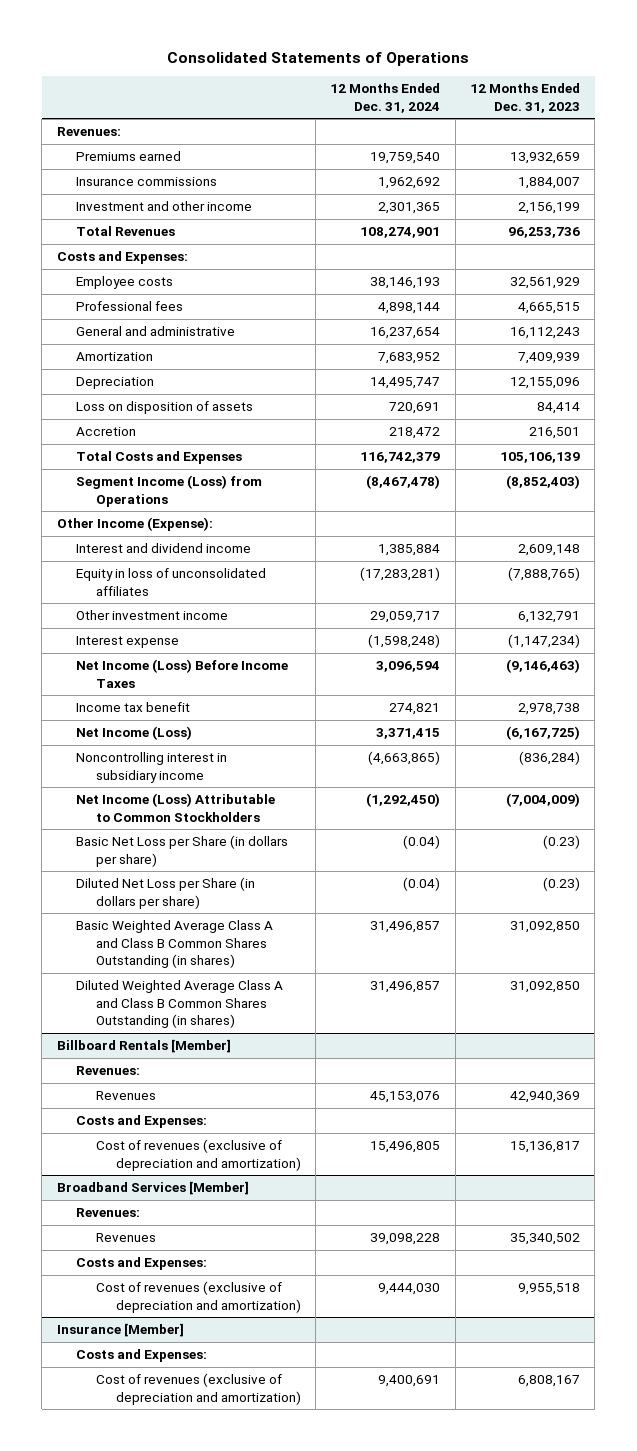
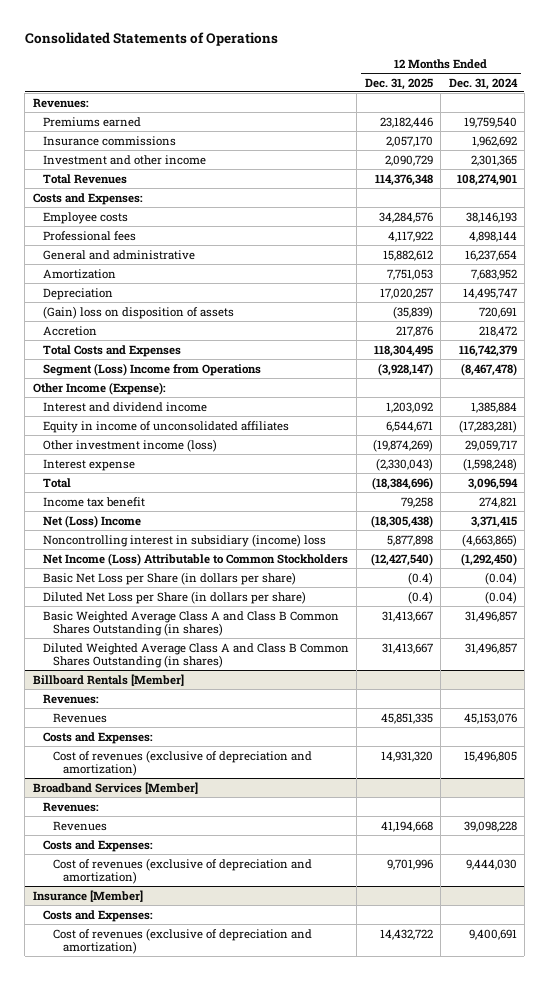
- | 12 Months Ended Dec. 31, 2024 | 12 Months Ended Dec. 31, 2023
+ | 12 Months Ended Dec. 31, 2025 | 12 Months Ended Dec. 31, 2024
- Loss on disposition of assets | 720,691 | 84,414
+ (Gain) loss on disposition of assets | (35,839) | 720,691
- Segment Income (Loss) from Operations | (8,467,478) | (8,852,403)
+ Segment (Loss) Income from Operations | (3,928,147) | (8,467,478)
- Equity in loss of unconsolidated affiliates | (17,283,281) | (7,888,765)
- Other investment income | 29,059,717 | 6,132,791
+ Equity in income of unconsolidated affiliates | 6,544,671 | (17,283,281)
+ Other investment income (loss) | (19,874,269) | 29,059,717
- Net Income (Loss) Before Income Taxes | 3,096,594 | (9,146,463)
+ Total | (18,384,696) | 3,096,594
- Net Income (Loss) | 3,371,415 | (6,167,725)
- Noncontrolling interest in subsidiary income | (4,663,865) | (836,284)
+ Net (Loss) Income | (18,305,438) | 3,371,415
+ Noncontrolling interest in subsidiary (income) loss | 5,877,898 | (4,663,865)

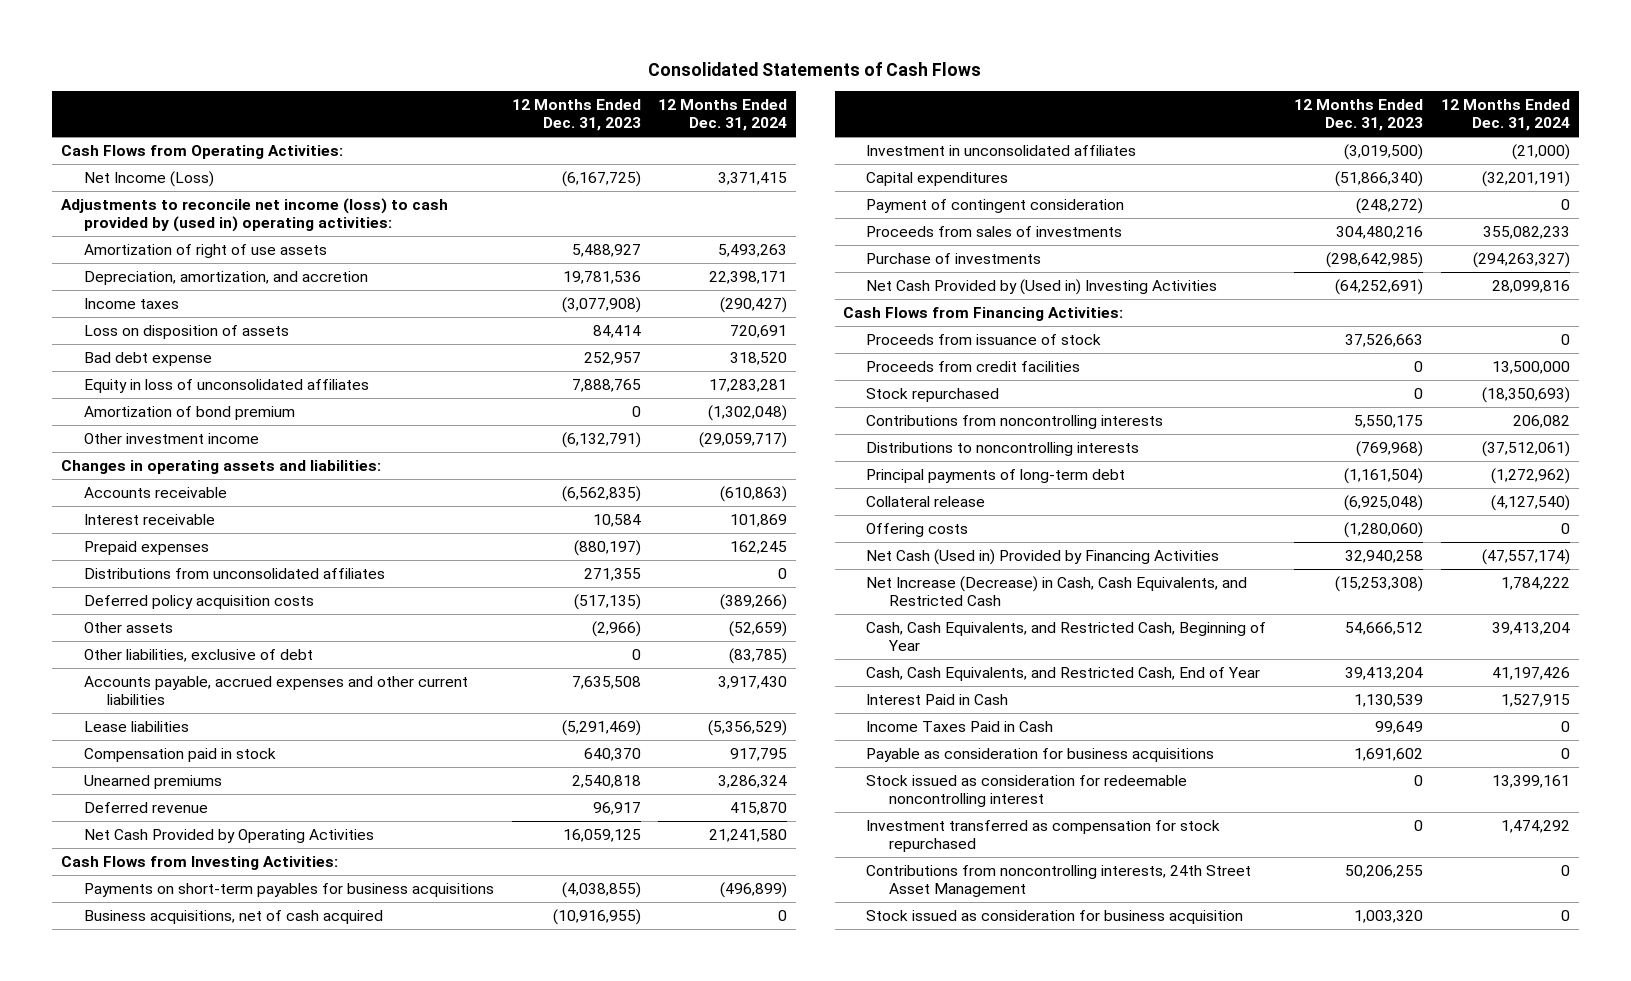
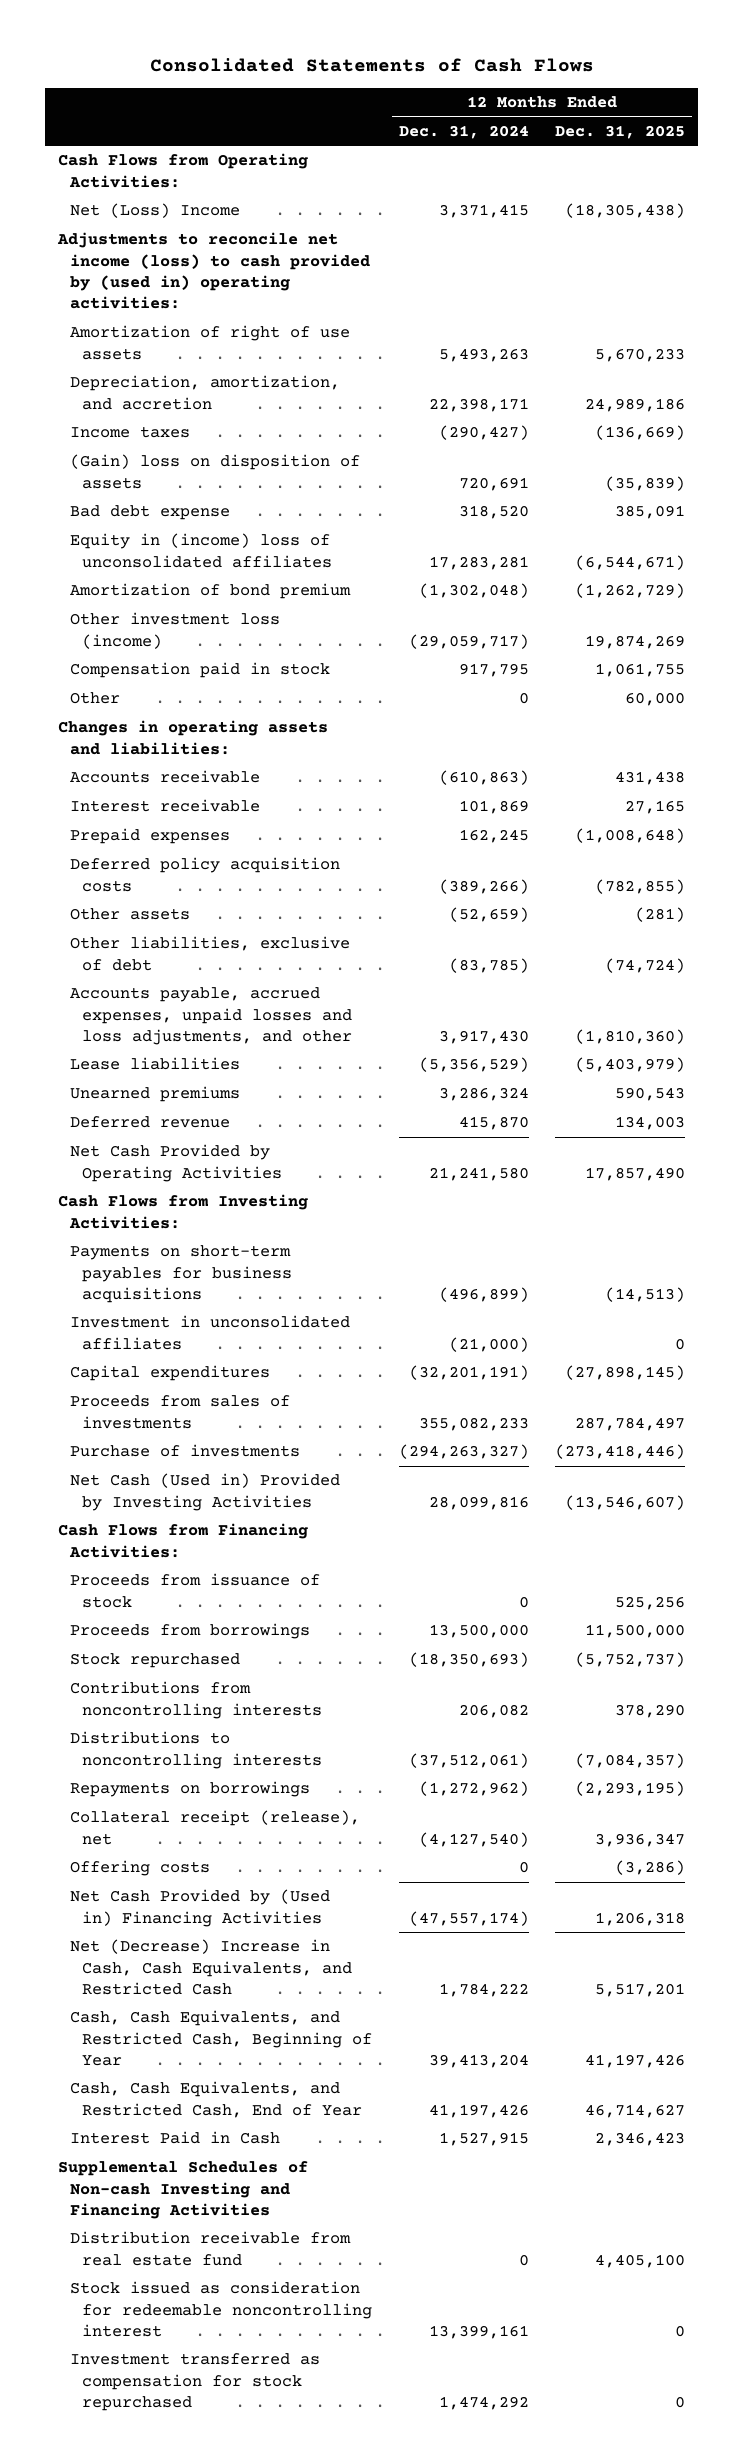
- | 12 Months Ended Dec. 31, 2023 | 12 Months Ended Dec. 31, 2024
+ | 12 Months Ended Dec. 31, 2024 | 12 Months Ended Dec. 31, 2025
- Net Income (Loss) | (6,167,725) | 3,371,415
+ Net (Loss) Income | 3,371,415 | (18,305,438)
- Loss on disposition of assets | 84,414 | 720,691
+ (Gain) loss on disposition of assets | 720,691 | (35,839)
- Equity in loss of unconsolidated affiliates | 7,888,765 | 17,283,281
+ Equity in (income) loss of unconsolidated affiliates | 17,283,281 | (6,544,671)
- Other investment income | (6,132,791) | (29,059,717)
+ Other investment loss (income) | (29,059,717) | 19,874,269
moved up: Compensation paid in stock | 917,795 | 1,061,755
+ Other | 0 | 60,000
- Distributions from unconsolidated affiliates | 271,355 | 0
- Accounts payable, accrued expenses and other current liabilities | 7,635,508 | 3,917,430
+ Accounts payable, accrued expenses, unpaid losses and loss adjustments, and other | 3,917,430 | (1,810,360)
- Business acquisitions, net of cash acquired | (10,916,955) | 0
- Payment of contingent consideration | (248,272) | 0
- Net Cash Provided by (Used in) Investing Activities | (64,252,691) | 28,099,816
+ Net Cash (Used in) Provided by Investing Activities | 28,099,816 | (13,546,607)
- Proceeds from credit facilities | 0 | 13,500,000
+ Proceeds from borrowings | 13,500,000 | 11,500,000
- Principal payments of long-term debt | (1,161,504) | (1,272,962)
- Collateral release | (6,925,048) | (4,127,540)
+ Repayments on borrowings | (1,272,962) | (2,293,195)
+ Collateral receipt (release), net | (4,127,540) | 3,936,347
- Net Cash (Used in) Provided by Financing Activities | 32,940,258 | (47,557,174)
- Net Increase (Decrease) in Cash, Cash Equivalents, and Restricted Cash | (15,253,308) | 1,784,222
+ Net Cash Provided by (Used in) Financing Activities | (47,557,174) | 1,206,318
+ Net (Decrease) Increase in Cash, Cash Equivalents, and Restricted Cash | 1,784,222 | 5,517,201
- Income Taxes Paid in Cash | 99,649 | 0
- Payable as consideration for business acquisitions | 1,691,602 | 0
+ Supplemental Schedules of Non-cash Investing and Financing Activities
+ Distribution receivable from real estate fund | 0 | 4,405,100
- Contributions from noncontrolling interests, 24th Street Asset Management | 50,206,255 | 0
- Stock issued as consideration for business acquisition | 1,003,320 | 0

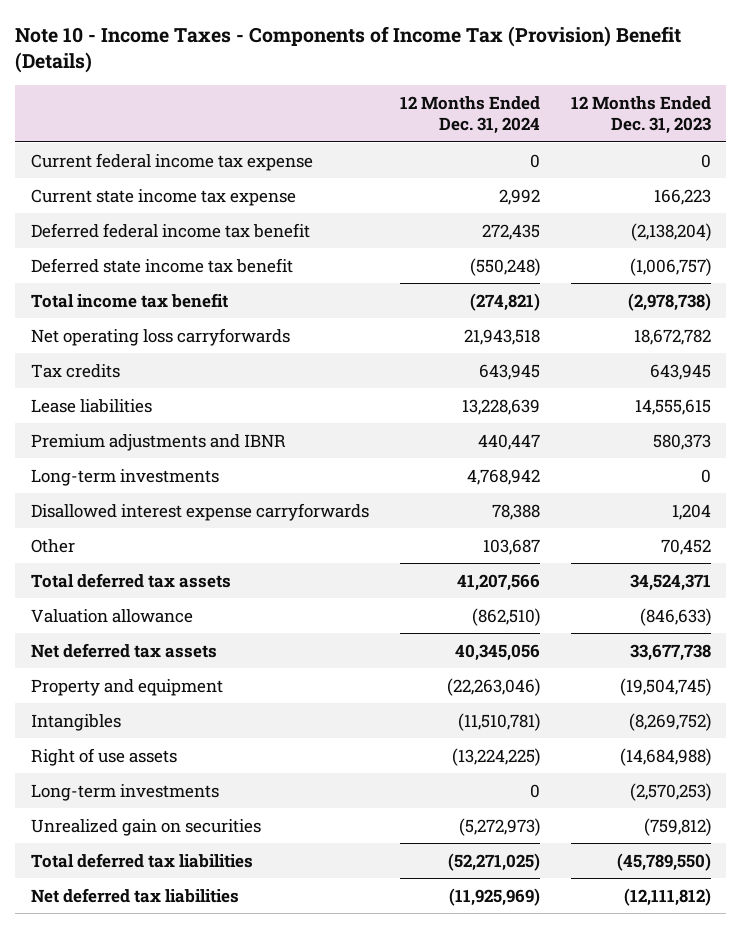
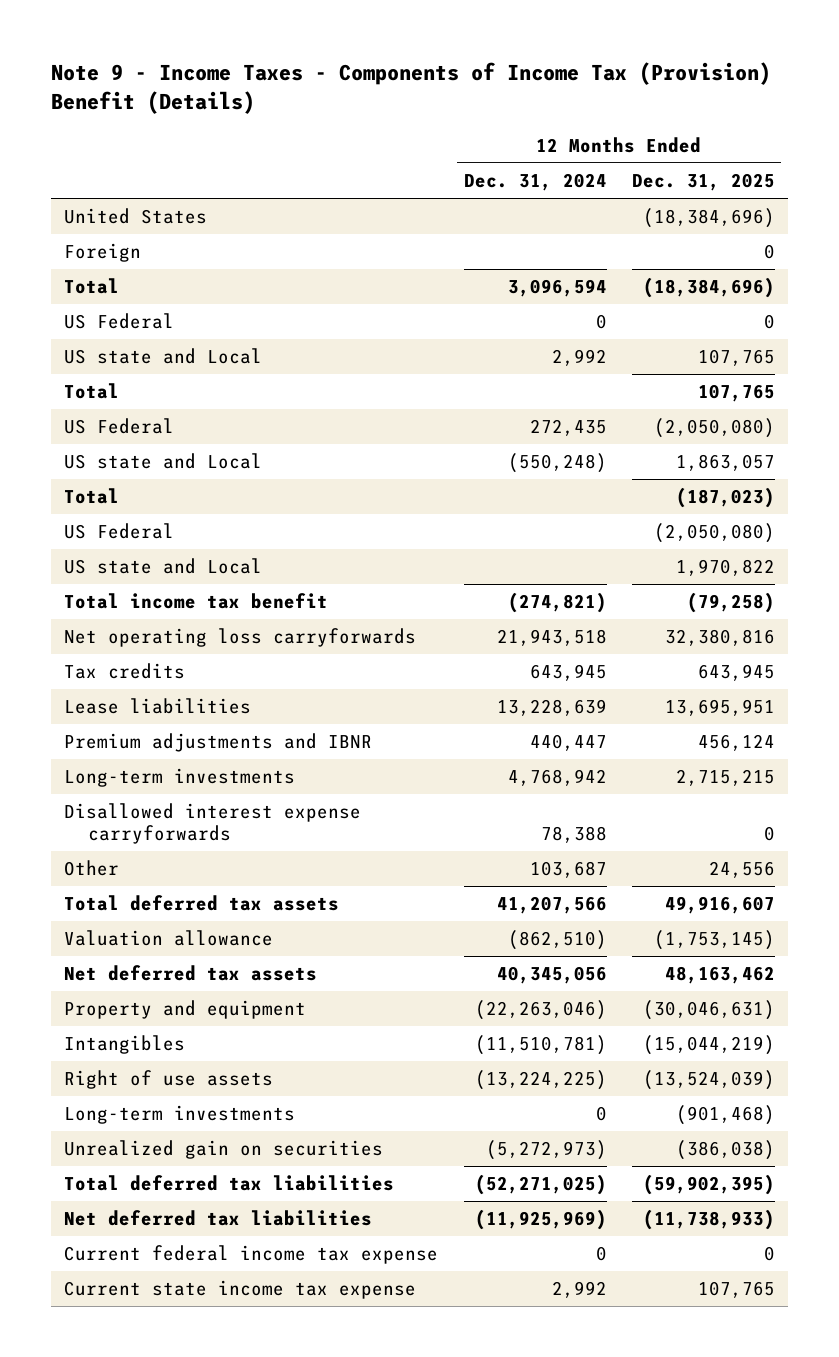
- Note 10 - Income Taxes - Components of Income Tax (Provision) Benefit (Details)
+ Note 9 - Income Taxes - Components of Income Tax (Provision) Benefit (Details)
- | 12 Months Ended Dec. 31, 2024 | 12 Months Ended Dec. 31, 2023
+ | 12 Months Ended Dec. 31, 2024 | 12 Months Ended Dec. 31, 2025
- Deferred federal income tax benefit | 272,435 | (2,138,204)
- Deferred state income tax benefit | (550,248) | (1,006,757)
+ United States | | (18,384,696)
+ Foreign | | 0
+ Total | 3,096,594 | (18,384,696)
+ US Federal | 0 | 0
+ US state and Local | 2,992 | 107,765
+ Total | | 107,765
+ US Federal | 272,435 | (2,050,080)
+ US state and Local | (550,248) | 1,863,057
+ Total | | (187,023)
+ US Federal | | (2,050,080)
+ US state and Local | | 1,970,822
moved down: Current federal income tax expense | 0 | 0
moved down: Current state income tax expense | 2,992 | 107,765

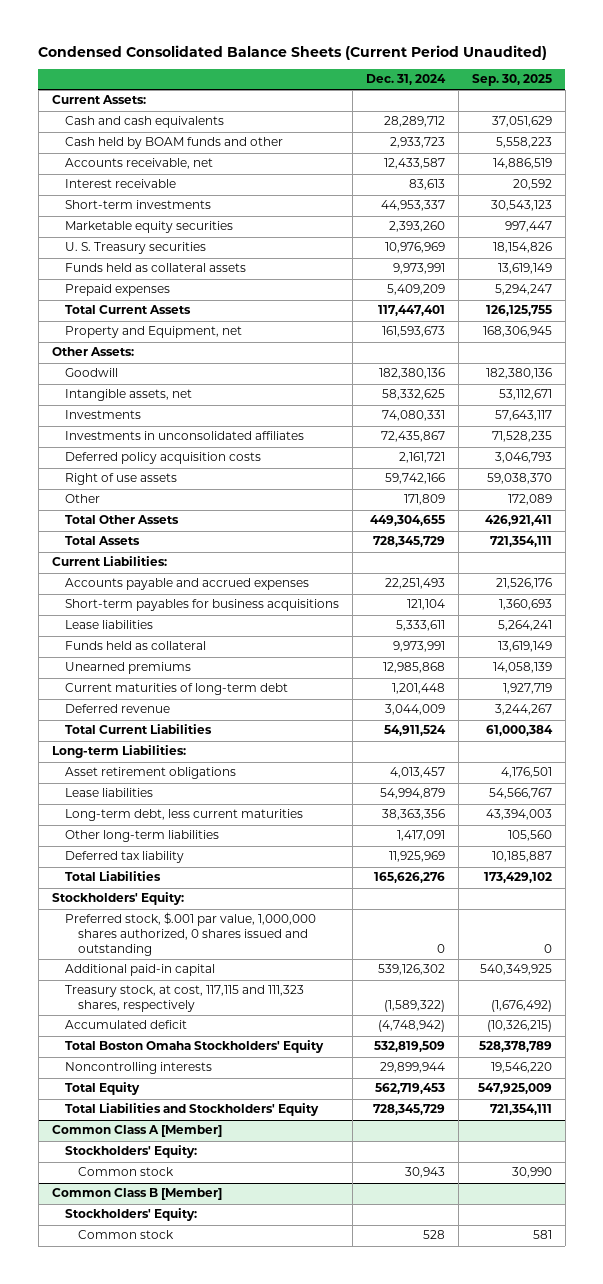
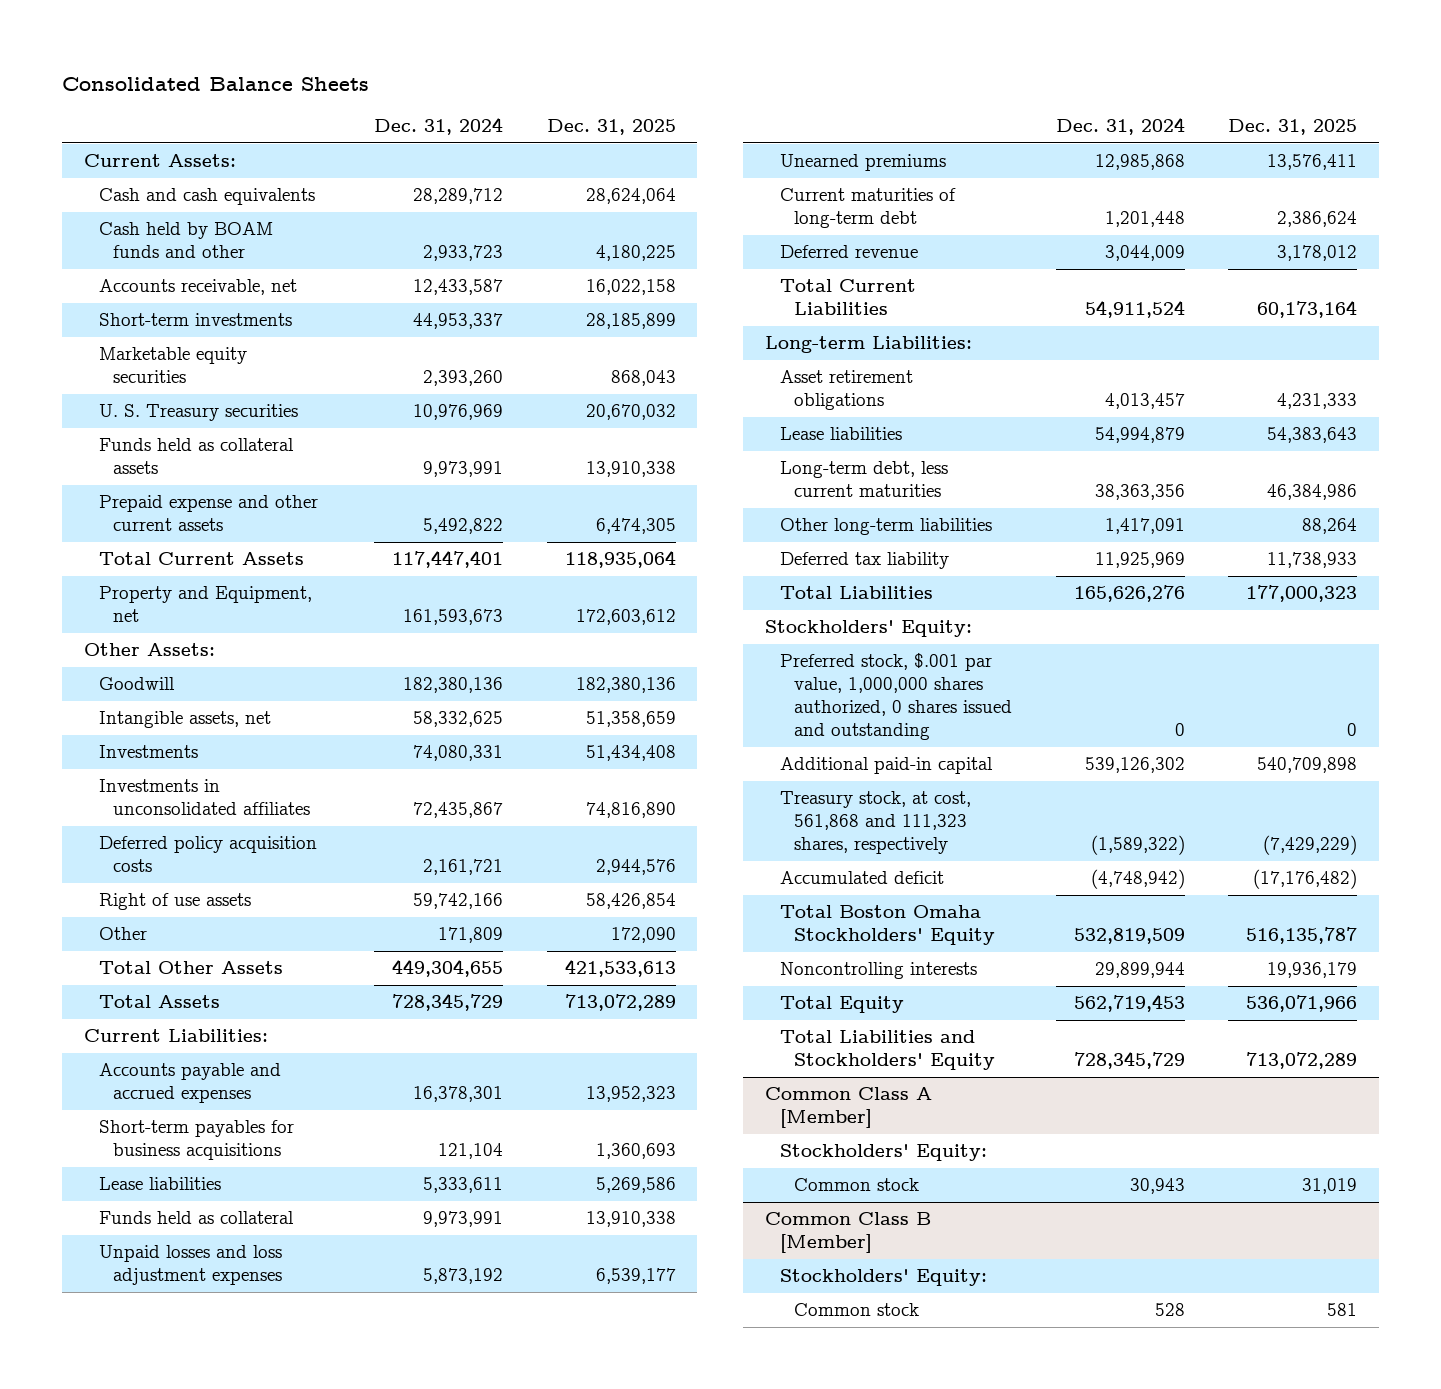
- Condensed Consolidated Balance Sheets (Current Period Unaudited)
+ Consolidated Balance Sheets
- | Dec. 31, 2024 | Sep. 30, 2025
+ | Dec. 31, 2024 | Dec. 31, 2025
- Interest receivable | 83,613 | 20,592
- Prepaid expenses | 5,409,209 | 5,294,247
+ Prepaid expense and other current assets | 5,492,822 | 6,474,305
- Accounts payable and accrued expenses | 22,251,493 | 21,526,176
+ Accounts payable and accrued expenses | 16,378,301 | 13,952,323
+ Unpaid losses and loss adjustment expenses | 5,873,192 | 6,539,177
- Treasury stock, at cost, 117,115 and 111,323 shares, respectively | (1,589,322) | (1,676,492)
+ Treasury stock, at cost, 561,868 and 111,323 shares, respectively | (1,589,322) | (7,429,229)

